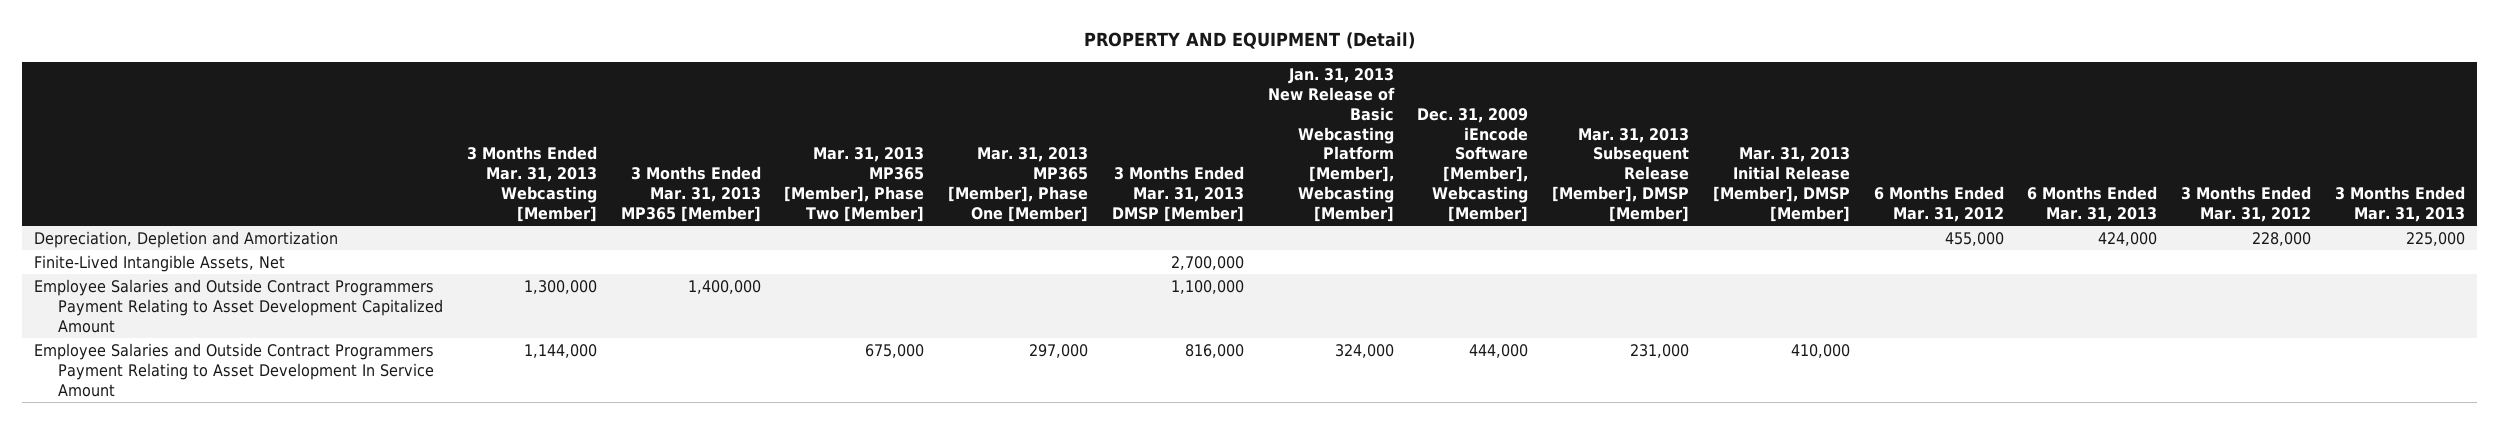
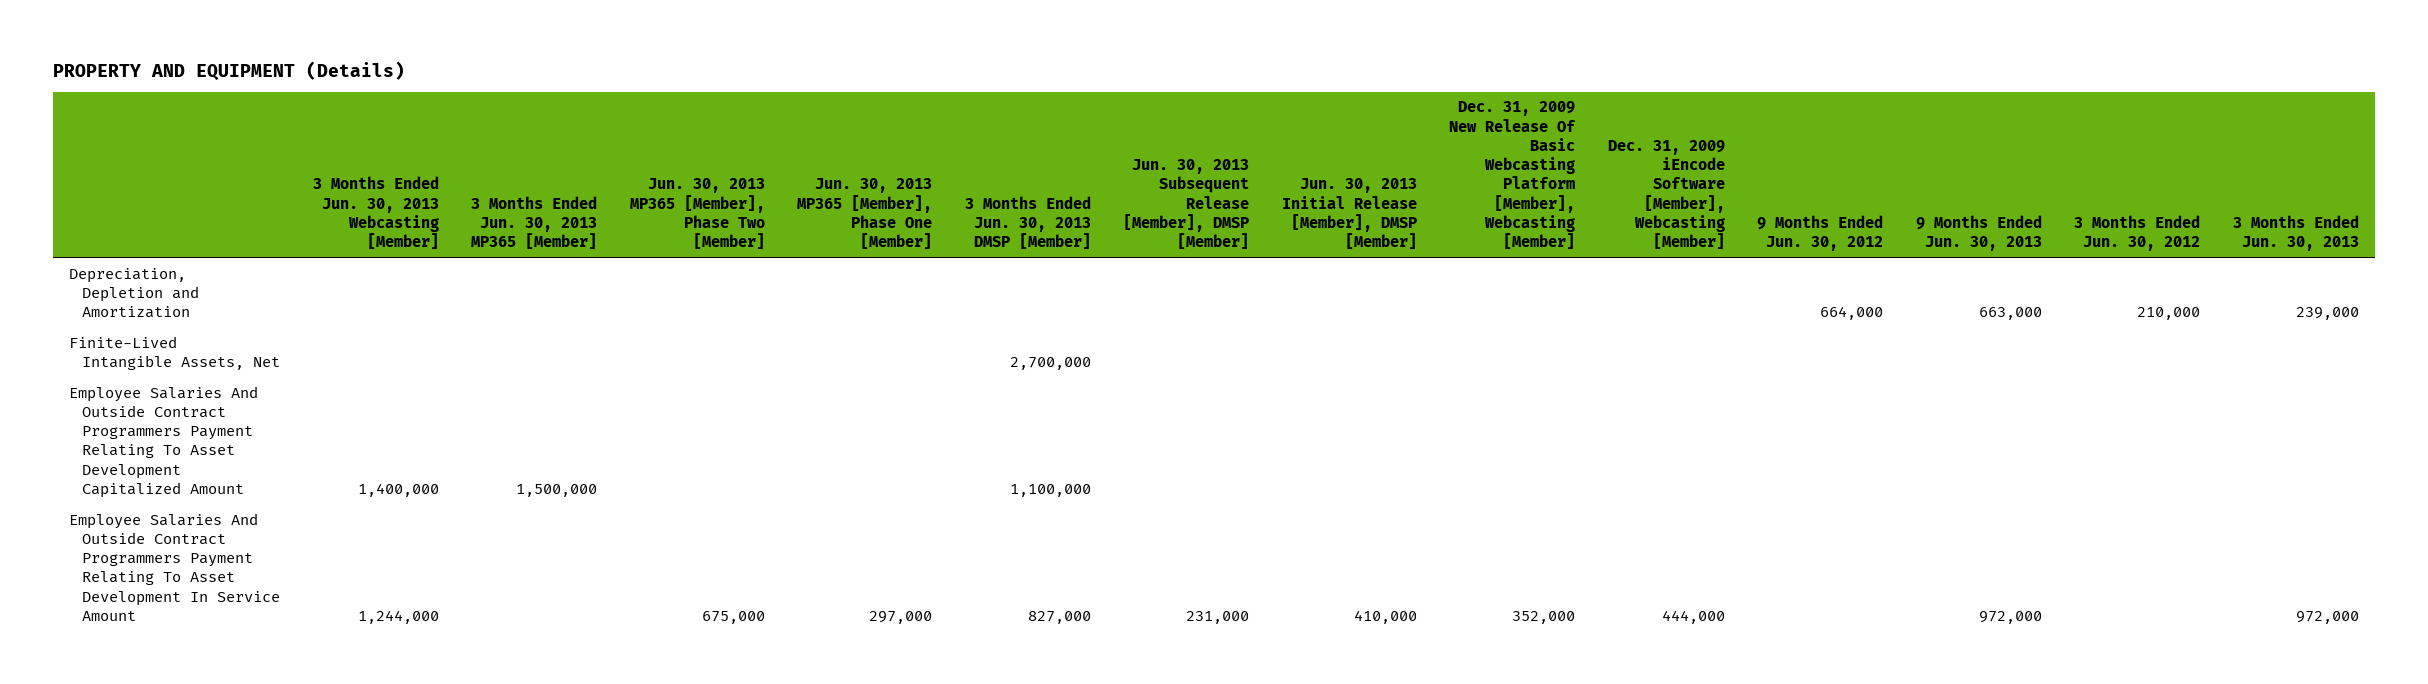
- PROPERTY AND EQUIPMENT (Detail)
+ PROPERTY AND EQUIPMENT (Details)
- | 3 Months Ended Mar. 31, 2013 Webcasting [Member] | 3 Months Ended Mar. 31, 2013 MP365 [Member] | Mar. 31, 2013 MP365 [Member], Phase Two [Member] | Mar. 31, 2013 MP365 [Member], Phase One [Member] | 3 Months Ended Mar. 31, 2013 DMSP [Member] | Jan. 31, 2013 New Release of Basic Webcasting Platform [Member], Webcasting [Member] | Dec. 31, 2009 iEncode Software [Member], Webcasting [Member] | Mar. 31, 2013 Subsequent Release [Member], DMSP [Member] | Mar. 31, 2013 Initial Release [Member], DMSP [Member] | 6 Months Ended Mar. 31, 2012 | 6 Months Ended Mar. 31, 2013 | 3 Months Ended Mar. 31, 2012 | 3 Months Ended Mar. 31, 2013
+ | 3 Months Ended Jun. 30, 2013 Webcasting [Member] | 3 Months Ended Jun. 30, 2013 MP365 [Member] | Jun. 30, 2013 MP365 [Member], Phase Two [Member] | Jun. 30, 2013 MP365 [Member], Phase One [Member] | 3 Months Ended Jun. 30, 2013 DMSP [Member] | Jun. 30, 2013 Subsequent Release [Member], DMSP [Member] | Jun. 30, 2013 Initial Release [Member], DMSP [Member] | Dec. 31, 2009 New Release Of Basic Webcasting Platform [Member], Webcasting [Member] | Dec. 31, 2009 iEncode Software [Member], Webcasting [Member] | 9 Months Ended Jun. 30, 2012 | 9 Months Ended Jun. 30, 2013 | 3 Months Ended Jun. 30, 2012 | 3 Months Ended Jun. 30, 2013
- Employee Salaries and Outside Contract Programmers Payment Relating to Asset Development Capitalized Amount | 1,300,000 | 1,400,000 | | | 1,100,000 | | | | | | | |
- Employee Salaries and Outside Contract Programmers Payment Relating to Asset Development In Service Amount | 1,144,000 | | 675,000 | 297,000 | 816,000 | 324,000 | 444,000 | 231,000 | 410,000 | | | |
+ Employee Salaries And Outside Contract Programmers Payment Relating To Asset Development Capitalized Amount | 1,400,000 | 1,500,000 | | | 1,100,000 | | | | | | | |
+ Employee Salaries And Outside Contract Programmers Payment Relating To Asset Development In Service Amount | 1,244,000 | | 675,000 | 297,000 | 827,000 | 231,000 | 410,000 | 352,000 | 444,000 | | 972,000 | | 972,000

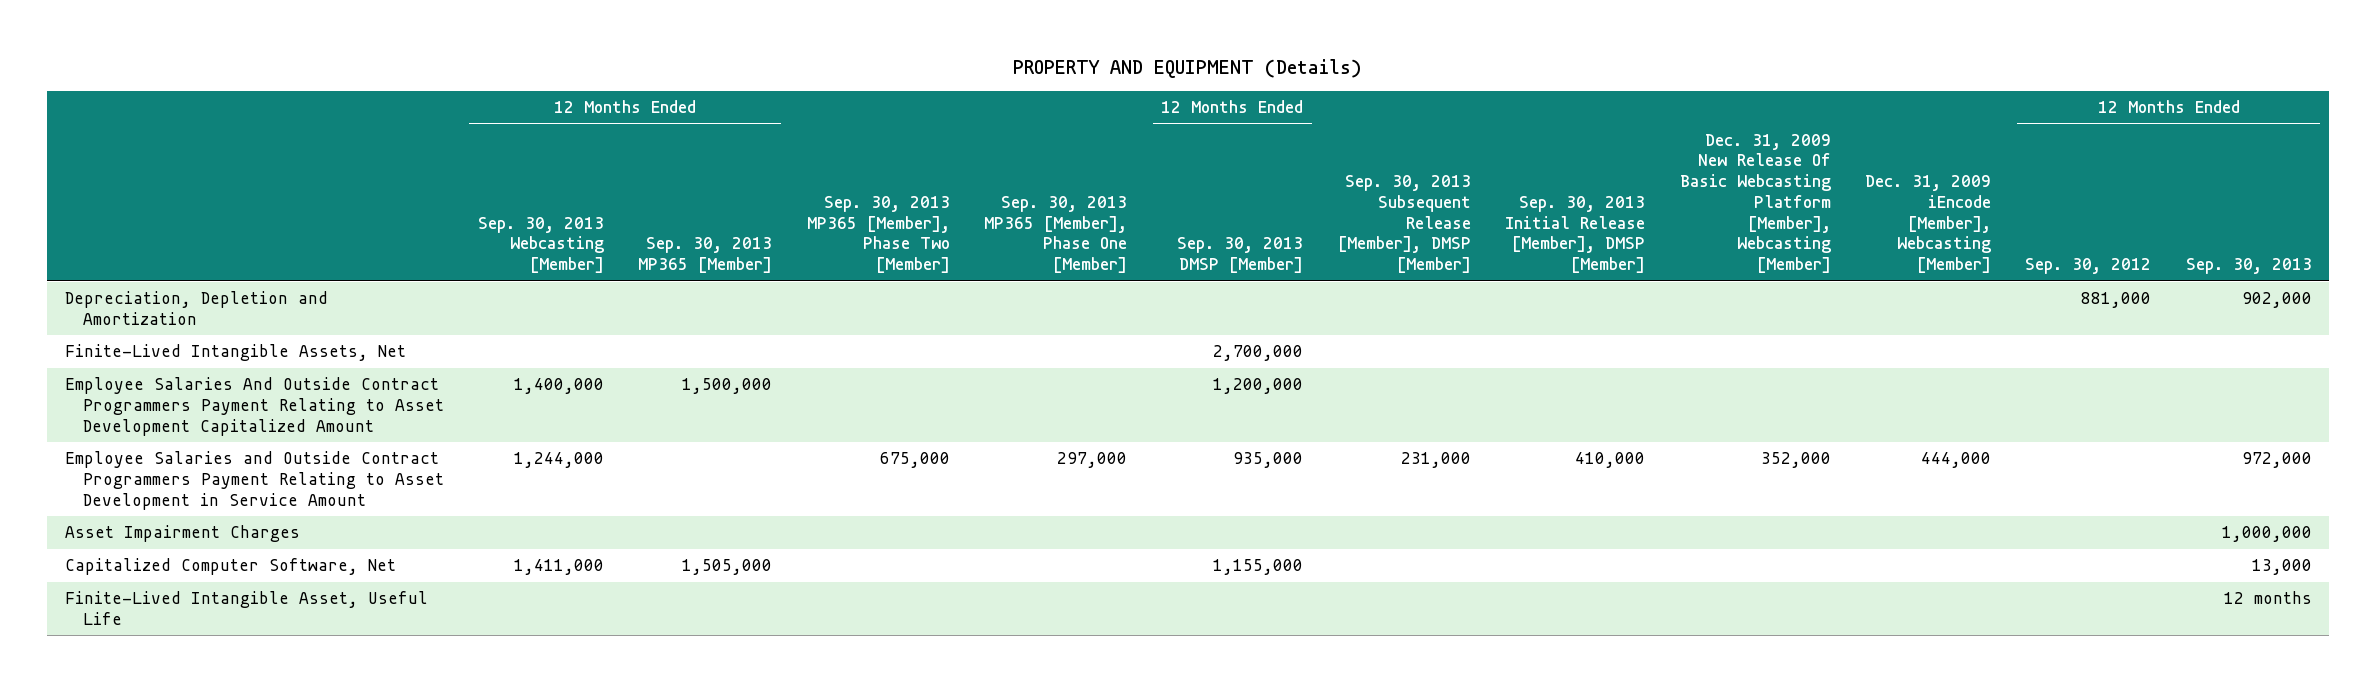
- | 3 Months Ended Jun. 30, 2013 Webcasting [Member] | 3 Months Ended Jun. 30, 2013 MP365 [Member] | Jun. 30, 2013 MP365 [Member], Phase Two [Member] | Jun. 30, 2013 MP365 [Member], Phase One [Member] | 3 Months Ended Jun. 30, 2013 DMSP [Member] | Jun. 30, 2013 Subsequent Release [Member], DMSP [Member] | Jun. 30, 2013 Initial Release [Member], DMSP [Member] | Dec. 31, 2009 New Release Of Basic Webcasting Platform [Member], Webcasting [Member] | Dec. 31, 2009 iEncode Software [Member], Webcasting [Member] | 9 Months Ended Jun. 30, 2012 | 9 Months Ended Jun. 30, 2013 | 3 Months Ended Jun. 30, 2012 | 3 Months Ended Jun. 30, 2013
+ | 12 Months Ended Sep. 30, 2013 Webcasting [Member] | 12 Months Ended Sep. 30, 2013 MP365 [Member] | Sep. 30, 2013 MP365 [Member], Phase Two [Member] | Sep. 30, 2013 MP365 [Member], Phase One [Member] | 12 Months Ended Sep. 30, 2013 DMSP [Member] | Sep. 30, 2013 Subsequent Release [Member], DMSP [Member] | Sep. 30, 2013 Initial Release [Member], DMSP [Member] | Dec. 31, 2009 New Release Of Basic Webcasting Platform [Member], Webcasting [Member] | Dec. 31, 2009 iEncode [Member], Webcasting [Member] | 12 Months Ended Sep. 30, 2012 | 12 Months Ended Sep. 30, 2013
- Employee Salaries And Outside Contract Programmers Payment Relating To Asset Development Capitalized Amount | 1,400,000 | 1,500,000 | | | 1,100,000 | | | | | | | |
- Employee Salaries And Outside Contract Programmers Payment Relating To Asset Development In Service Amount | 1,244,000 | | 675,000 | 297,000 | 827,000 | 231,000 | 410,000 | 352,000 | 444,000 | | 972,000 | | 972,000
+ Employee Salaries And Outside Contract Programmers Payment Relating to Asset Development Capitalized Amount | 1,400,000 | 1,500,000 | | | 1,200,000 | | | | | |
+ Employee Salaries and Outside Contract Programmers Payment Relating to Asset Development in Service Amount | 1,244,000 | | 675,000 | 297,000 | 935,000 | 231,000 | 410,000 | 352,000 | 444,000 | | 972,000
+ Asset Impairment Charges | | | | | | | | | | | 1,000,000
+ Capitalized Computer Software, Net | 1,411,000 | 1,505,000 | | | 1,155,000 | | | | | | 13,000
+ Finite-Lived Intangible Asset, Useful Life | | | | | | | | | | | 12 months

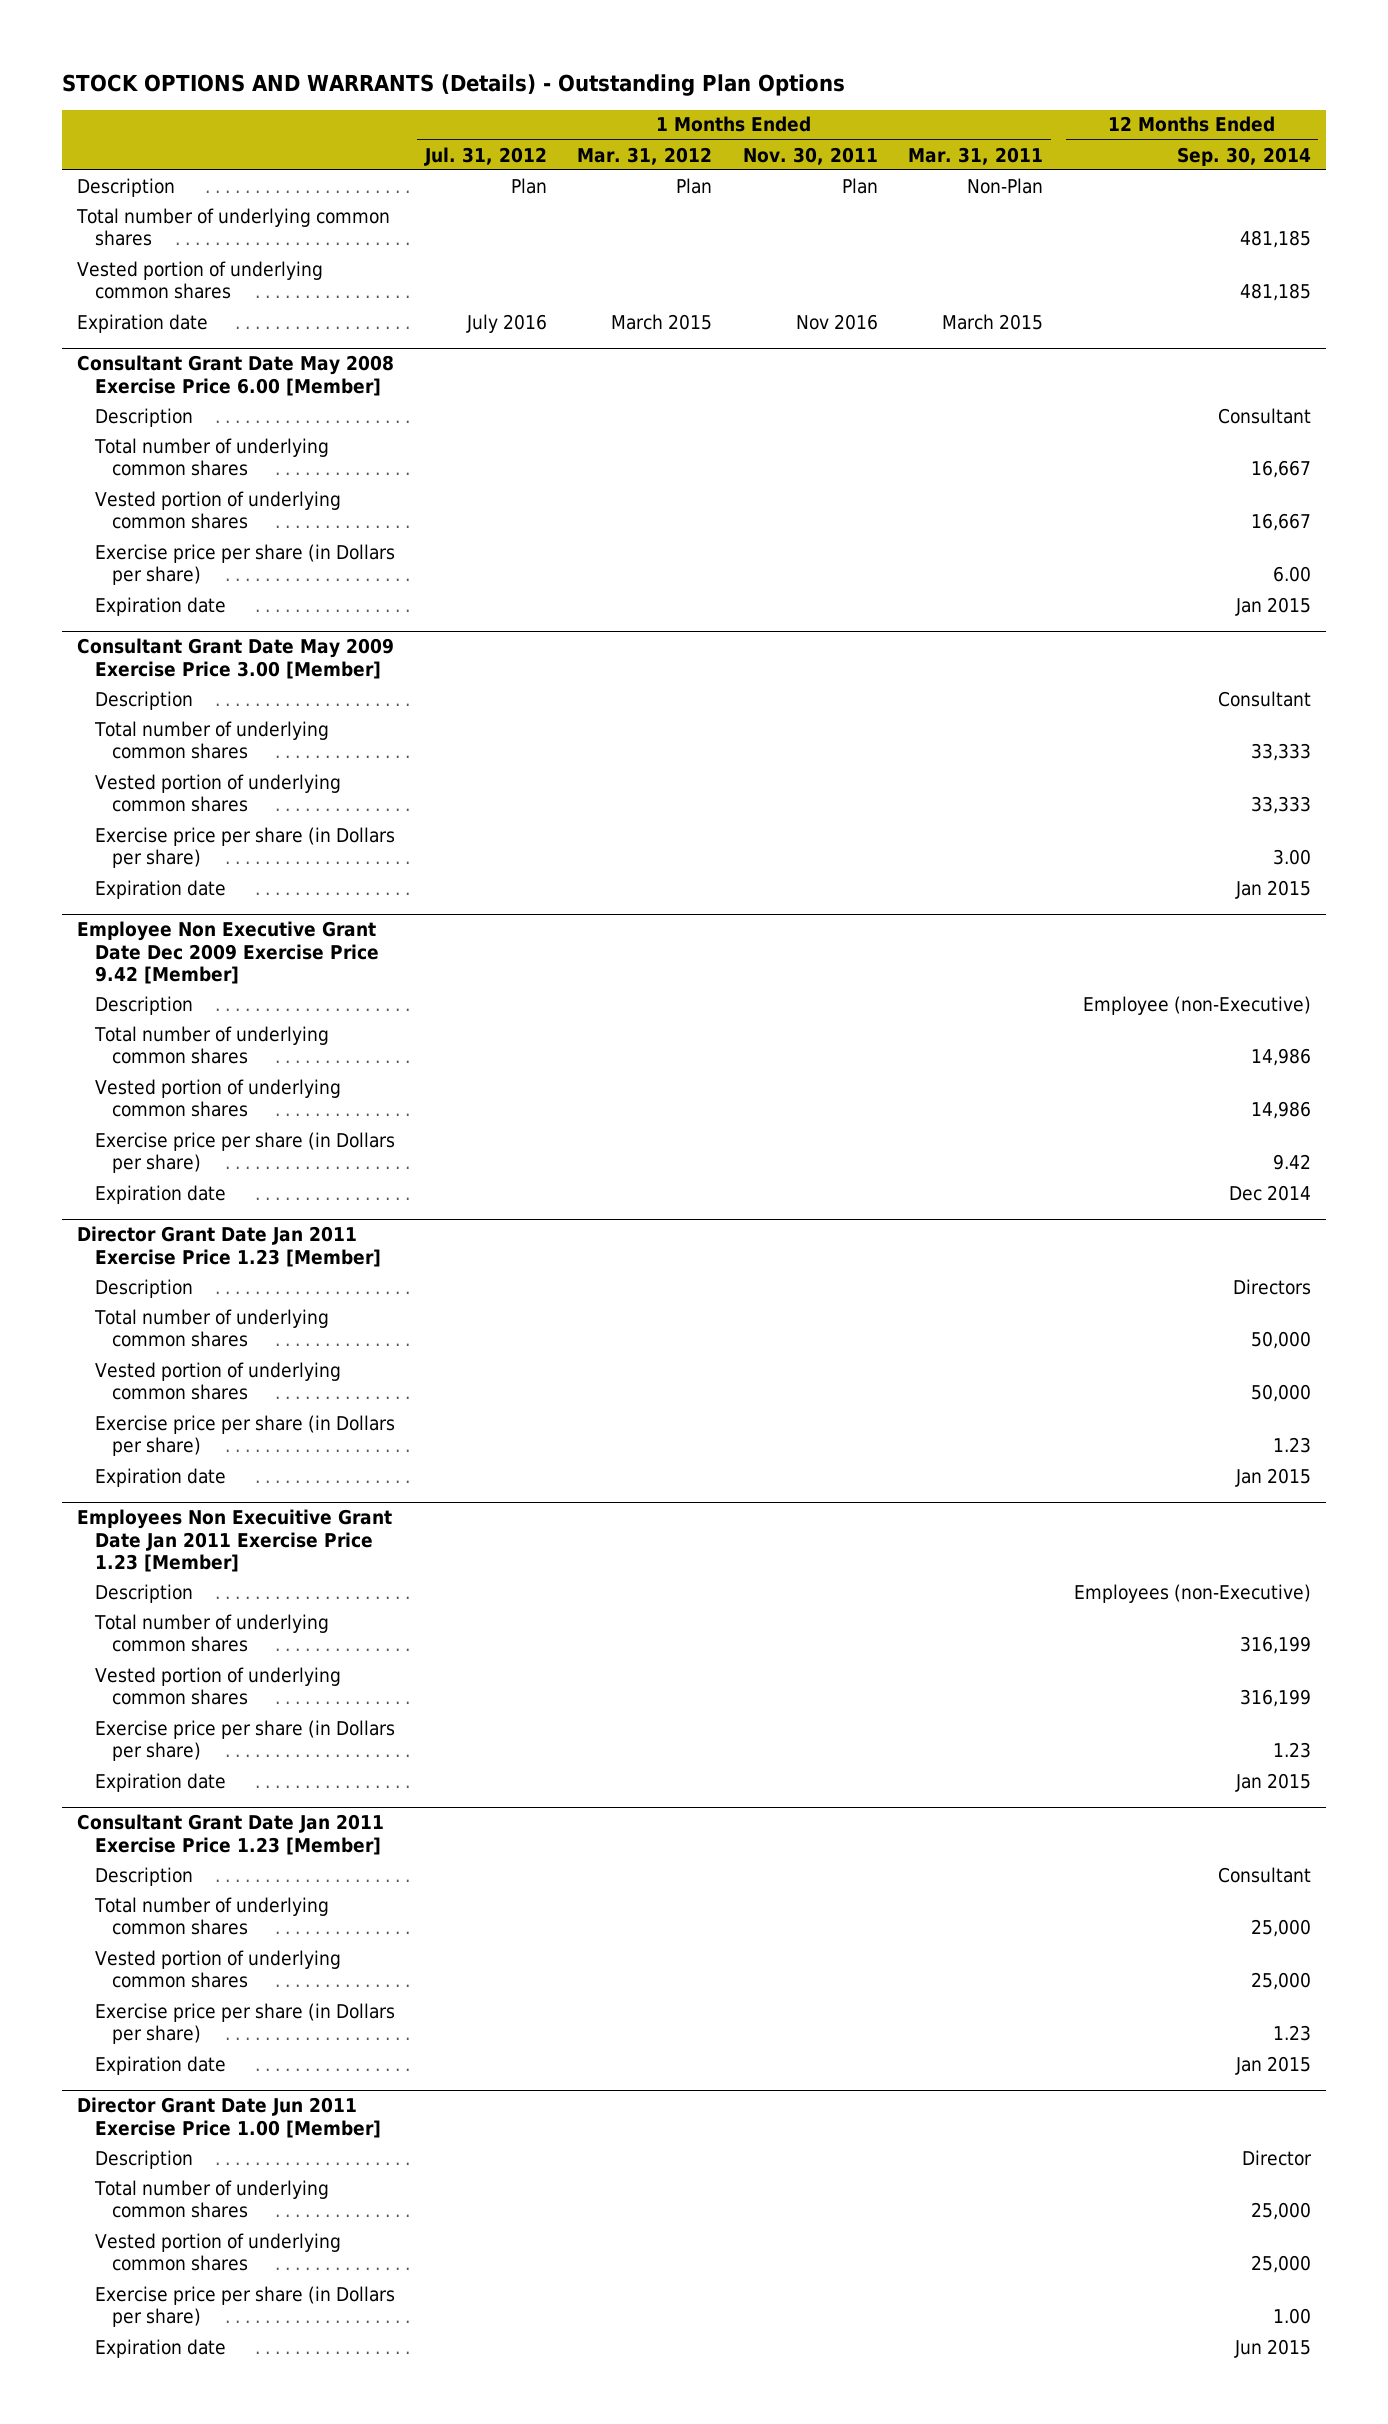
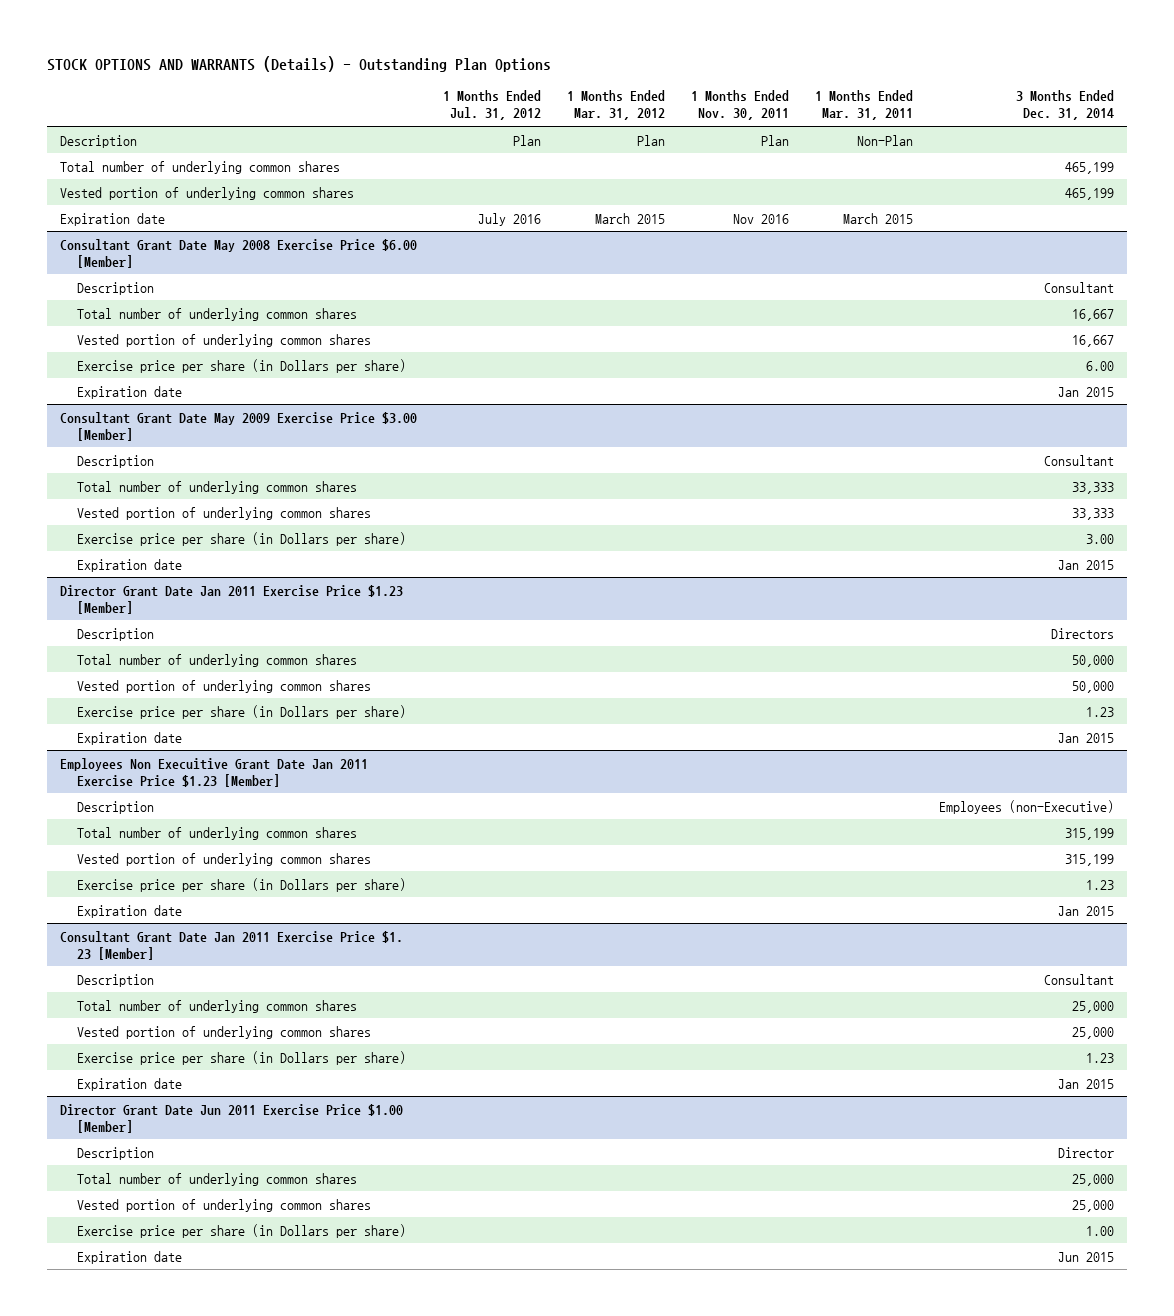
- | 1 Months Ended Jul. 31, 2012 | 1 Months Ended Mar. 31, 2012 | 1 Months Ended Nov. 30, 2011 | 1 Months Ended Mar. 31, 2011 | 12 Months Ended Sep. 30, 2014
+ | 1 Months Ended Jul. 31, 2012 | 1 Months Ended Mar. 31, 2012 | 1 Months Ended Nov. 30, 2011 | 1 Months Ended Mar. 31, 2011 | 3 Months Ended Dec. 31, 2014
- Consultant Grant Date May 2008 Exercise Price 6.00 [Member]
+ Consultant Grant Date May 2008 Exercise Price $6.00 [Member]
- Consultant Grant Date May 2009 Exercise Price 3.00 [Member]
+ Consultant Grant Date May 2009 Exercise Price $3.00 [Member]
- Employee Non Executive Grant Date Dec 2009 Exercise Price 9.42 [Member]
- Description | | | | | Employee (non-Executive)
- Total number of underlying common shares | | | | | 14,986
- Vested portion of underlying common shares | | | | | 14,986
- Exercise price per share (in Dollars per share) | | | | | 9.42
- Expiration date | | | | | Dec 2014
- Director Grant Date Jan 2011 Exercise Price 1.23 [Member]
+ Director Grant Date Jan 2011 Exercise Price $1.23 [Member]
- Employees Non Execuitive Grant Date Jan 2011 Exercise Price 1.23 [Member]
+ Employees Non Execuitive Grant Date Jan 2011 Exercise Price $1.23 [Member]
- Consultant Grant Date Jan 2011 Exercise Price 1.23 [Member]
+ Consultant Grant Date Jan 2011 Exercise Price $1. 23 [Member]
- Director Grant Date Jun 2011 Exercise Price 1.00 [Member]
+ Director Grant Date Jun 2011 Exercise Price $1.00 [Member]

